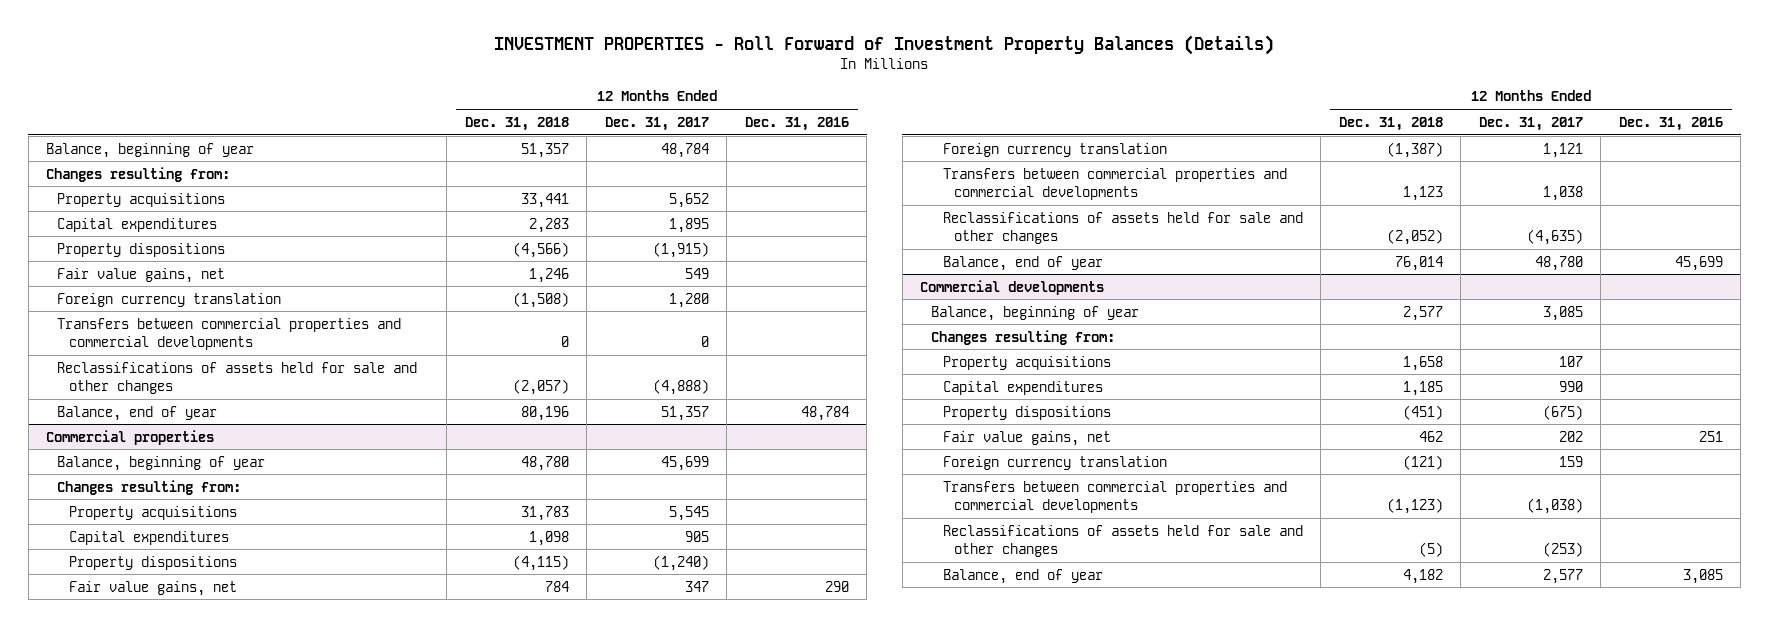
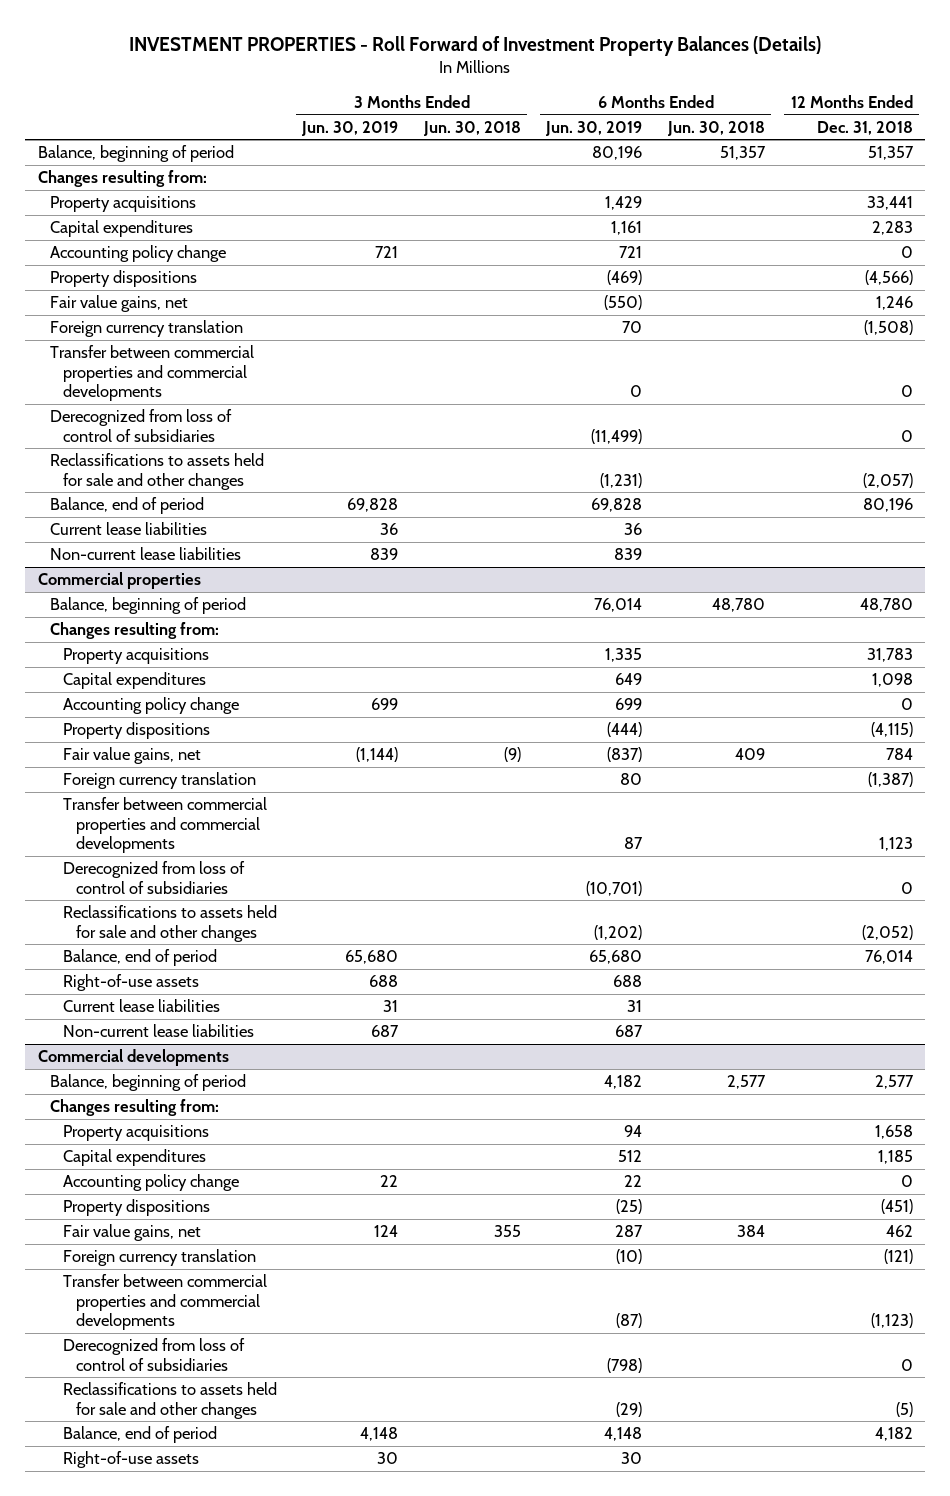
- | 12 Months Ended Dec. 31, 2018 | 12 Months Ended Dec. 31, 2017 | 12 Months Ended Dec. 31, 2016
+ | 3 Months Ended Jun. 30, 2019 | 3 Months Ended Jun. 30, 2018 | 6 Months Ended Jun. 30, 2019 | 6 Months Ended Jun. 30, 2018 | 12 Months Ended Dec. 31, 2018
- Balance, beginning of year | 51,357 | 48,784 |
+ Balance, beginning of period | | | 80,196 | 51,357 | 51,357
+ Accounting policy change | 721 | | 721 | | 0
- Transfers between commercial properties and commercial developments | 0 | 0 |
- Reclassifications of assets held for sale and other changes | (2,057) | (4,888) |
- Balance, end of year | 80,196 | 51,357 | 48,784
+ Transfer between commercial properties and commercial developments | | | 0 | | 0
+ Derecognized from loss of control of subsidiaries | | | (11,499) | | 0
+ Reclassifications to assets held for sale and other changes | | | (1,231) | | (2,057)
+ Balance, end of period | 69,828 | | 69,828 | | 80,196
+ Current lease liabilities | 36 | | 36 | |
+ Non-current lease liabilities | 839 | | 839 | |
@ Commercial properties
- Balance, beginning of year | 48,780 | 45,699 |
+ Balance, beginning of period | | | 76,014 | 48,780 | 48,780
+ Accounting policy change | 699 | | 699 | | 0
- Transfers between commercial properties and commercial developments | 1,123 | 1,038 |
- Reclassifications of assets held for sale and other changes | (2,052) | (4,635) |
- Balance, end of year | 76,014 | 48,780 | 45,699
+ Transfer between commercial properties and commercial developments | | | 87 | | 1,123
+ Derecognized from loss of control of subsidiaries | | | (10,701) | | 0
+ Reclassifications to assets held for sale and other changes | | | (1,202) | | (2,052)
+ Balance, end of period | 65,680 | | 65,680 | | 76,014
+ Right-of-use assets | 688 | | 688 | |
+ Current lease liabilities | 31 | | 31 | |
+ Non-current lease liabilities | 687 | | 687 | |
@ Commercial developments
- Balance, beginning of year | 2,577 | 3,085 |
+ Balance, beginning of period | | | 4,182 | 2,577 | 2,577
+ Accounting policy change | 22 | | 22 | | 0
- Transfers between commercial properties and commercial developments | (1,123) | (1,038) |
- Reclassifications of assets held for sale and other changes | (5) | (253) |
- Balance, end of year | 4,182 | 2,577 | 3,085
+ Transfer between commercial properties and commercial developments | | | (87) | | (1,123)
+ Derecognized from loss of control of subsidiaries | | | (798) | | 0
+ Reclassifications to assets held for sale and other changes | | | (29) | | (5)
+ Balance, end of period | 4,148 | | 4,148 | | 4,182
+ Right-of-use assets | 30 | | 30 | |

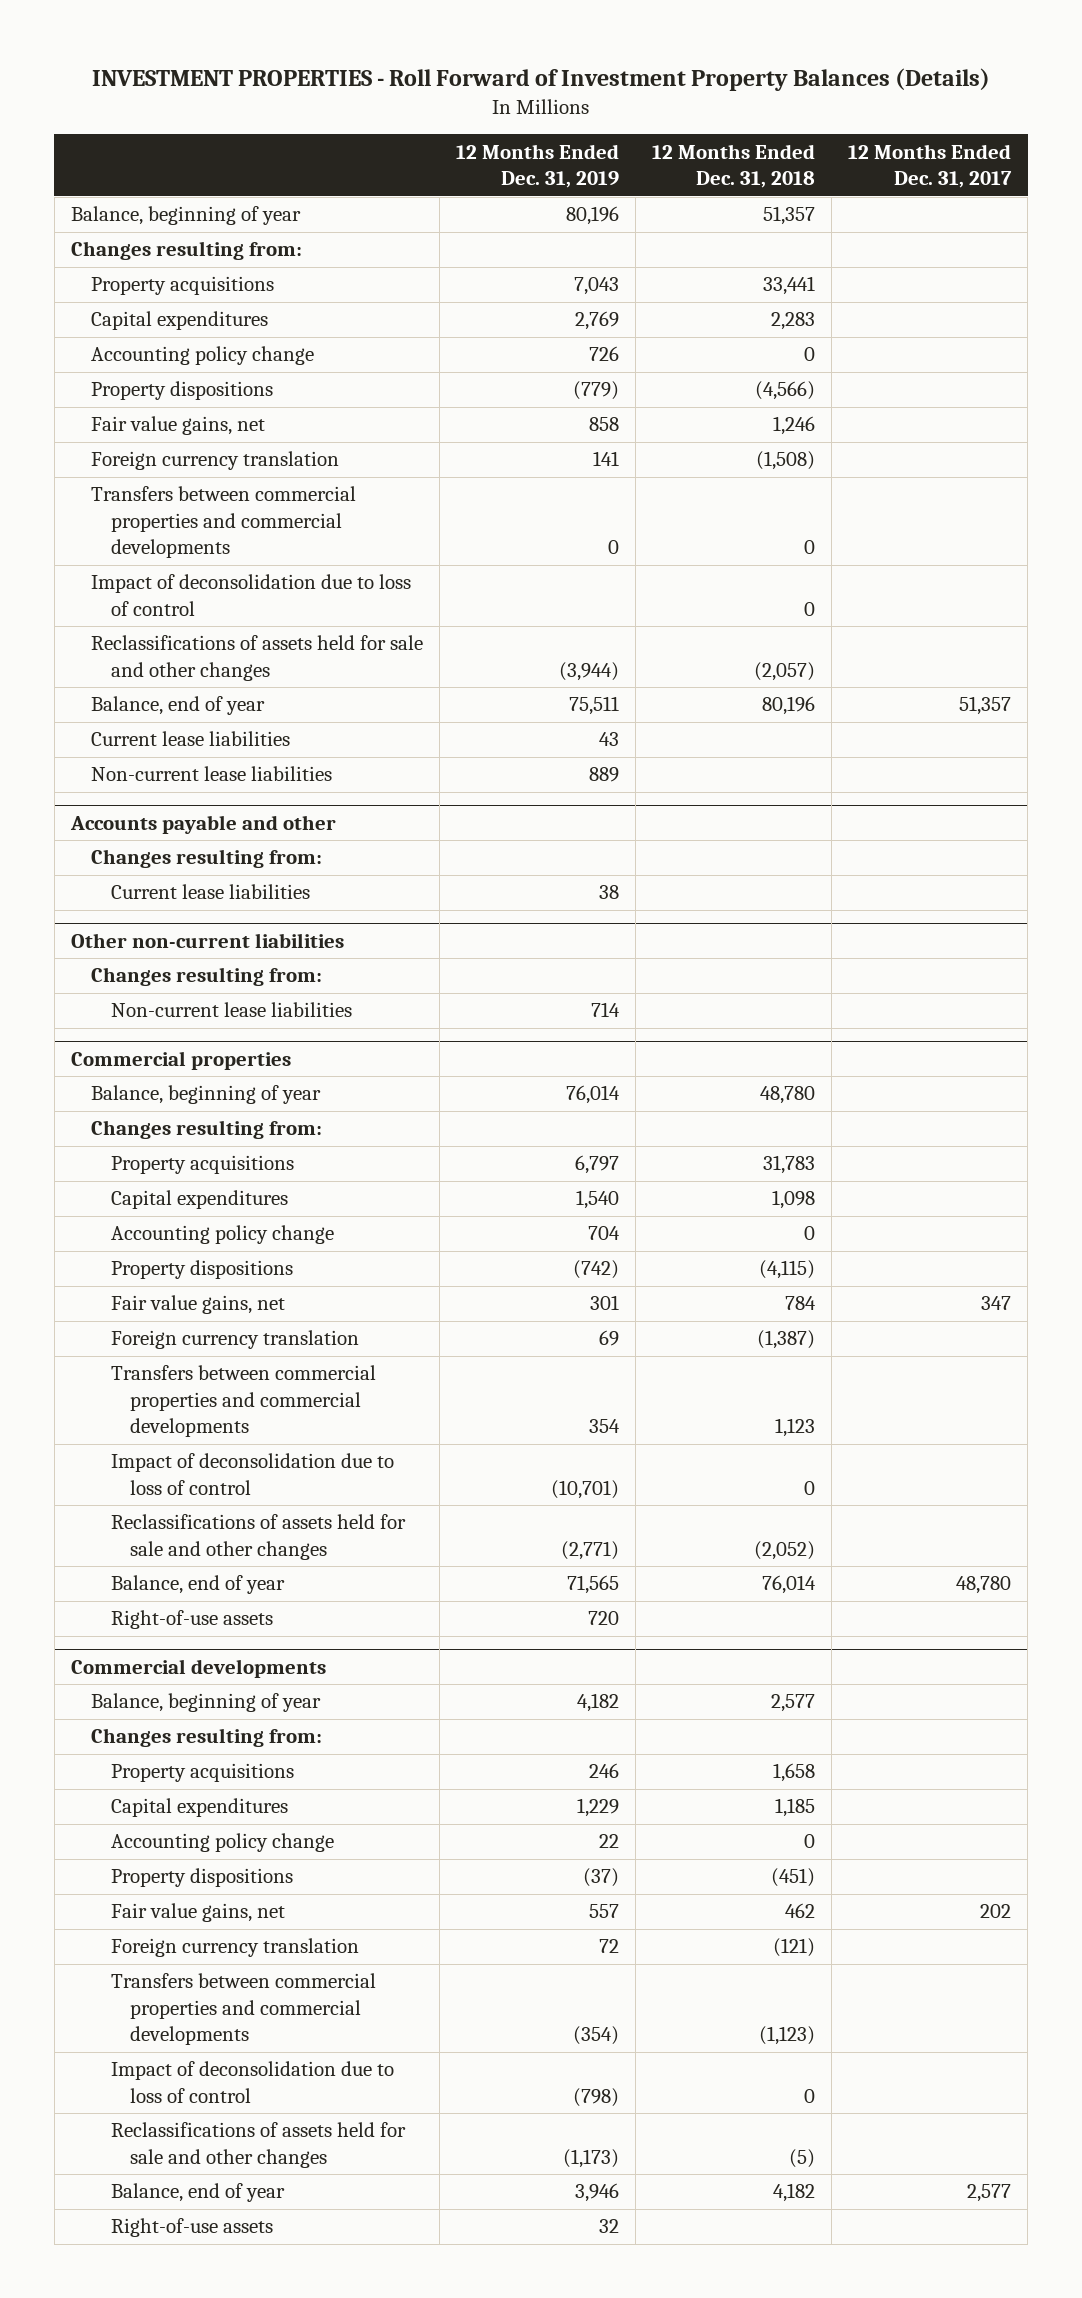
- | 3 Months Ended Jun. 30, 2019 | 3 Months Ended Jun. 30, 2018 | 6 Months Ended Jun. 30, 2019 | 6 Months Ended Jun. 30, 2018 | 12 Months Ended Dec. 31, 2018
+ | 12 Months Ended Dec. 31, 2019 | 12 Months Ended Dec. 31, 2018 | 12 Months Ended Dec. 31, 2017
- Balance, beginning of period | | | 80,196 | 51,357 | 51,357
+ Balance, beginning of year | 80,196 | 51,357 |
- Transfer between commercial properties and commercial developments | | | 0 | | 0
- Derecognized from loss of control of subsidiaries | | | (11,499) | | 0
- Reclassifications to assets held for sale and other changes | | | (1,231) | | (2,057)
- Balance, end of period | 69,828 | | 69,828 | | 80,196
+ Transfers between commercial properties and commercial developments | 0 | 0 |
+ Impact of deconsolidation due to loss of control | | 0 |
+ Reclassifications of assets held for sale and other changes | (3,944) | (2,057) |
+ Balance, end of year | 75,511 | 80,196 | 51,357
+ Accounts payable and other
+ Changes resulting from:
+ Current lease liabilities | 38 | |
+ Other non-current liabilities
+ Changes resulting from:
+ Non-current lease liabilities | 714 | |
@ Commercial properties
- Balance, beginning of period | | | 76,014 | 48,780 | 48,780
+ Balance, beginning of year | 76,014 | 48,780 |
- Transfer between commercial properties and commercial developments | | | 87 | | 1,123
- Derecognized from loss of control of subsidiaries | | | (10,701) | | 0
- Reclassifications to assets held for sale and other changes | | | (1,202) | | (2,052)
- Balance, end of period | 65,680 | | 65,680 | | 76,014
+ Transfers between commercial properties and commercial developments | 354 | 1,123 |
+ Impact of deconsolidation due to loss of control | (10,701) | 0 |
+ Reclassifications of assets held for sale and other changes | (2,771) | (2,052) |
+ Balance, end of year | 71,565 | 76,014 | 48,780
- Current lease liabilities | 31 | | 31 | |
- Non-current lease liabilities | 687 | | 687 | |
@ Commercial developments
- Balance, beginning of period | | | 4,182 | 2,577 | 2,577
+ Balance, beginning of year | 4,182 | 2,577 |
- Transfer between commercial properties and commercial developments | | | (87) | | (1,123)
- Derecognized from loss of control of subsidiaries | | | (798) | | 0
- Reclassifications to assets held for sale and other changes | | | (29) | | (5)
- Balance, end of period | 4,148 | | 4,148 | | 4,182
+ Transfers between commercial properties and commercial developments | (354) | (1,123) |
+ Impact of deconsolidation due to loss of control | (798) | 0 |
+ Reclassifications of assets held for sale and other changes | (1,173) | (5) |
+ Balance, end of year | 3,946 | 4,182 | 2,577

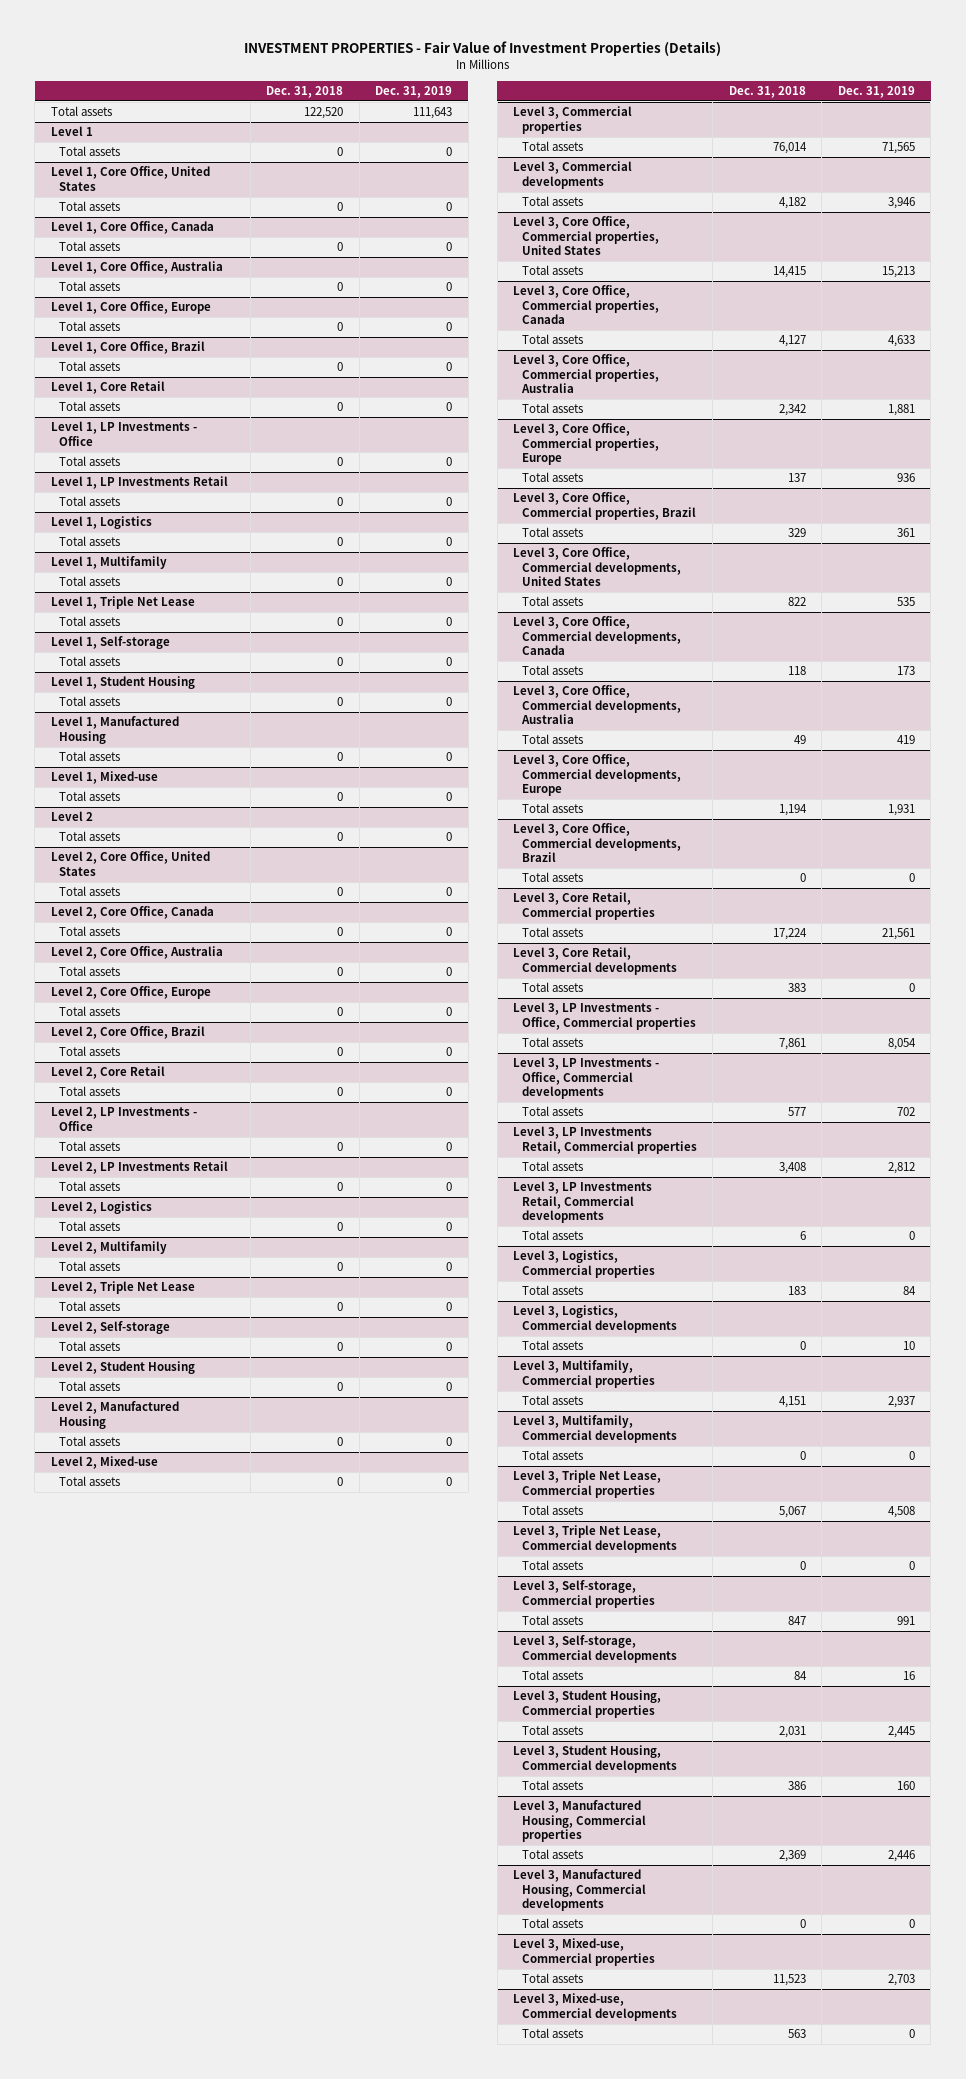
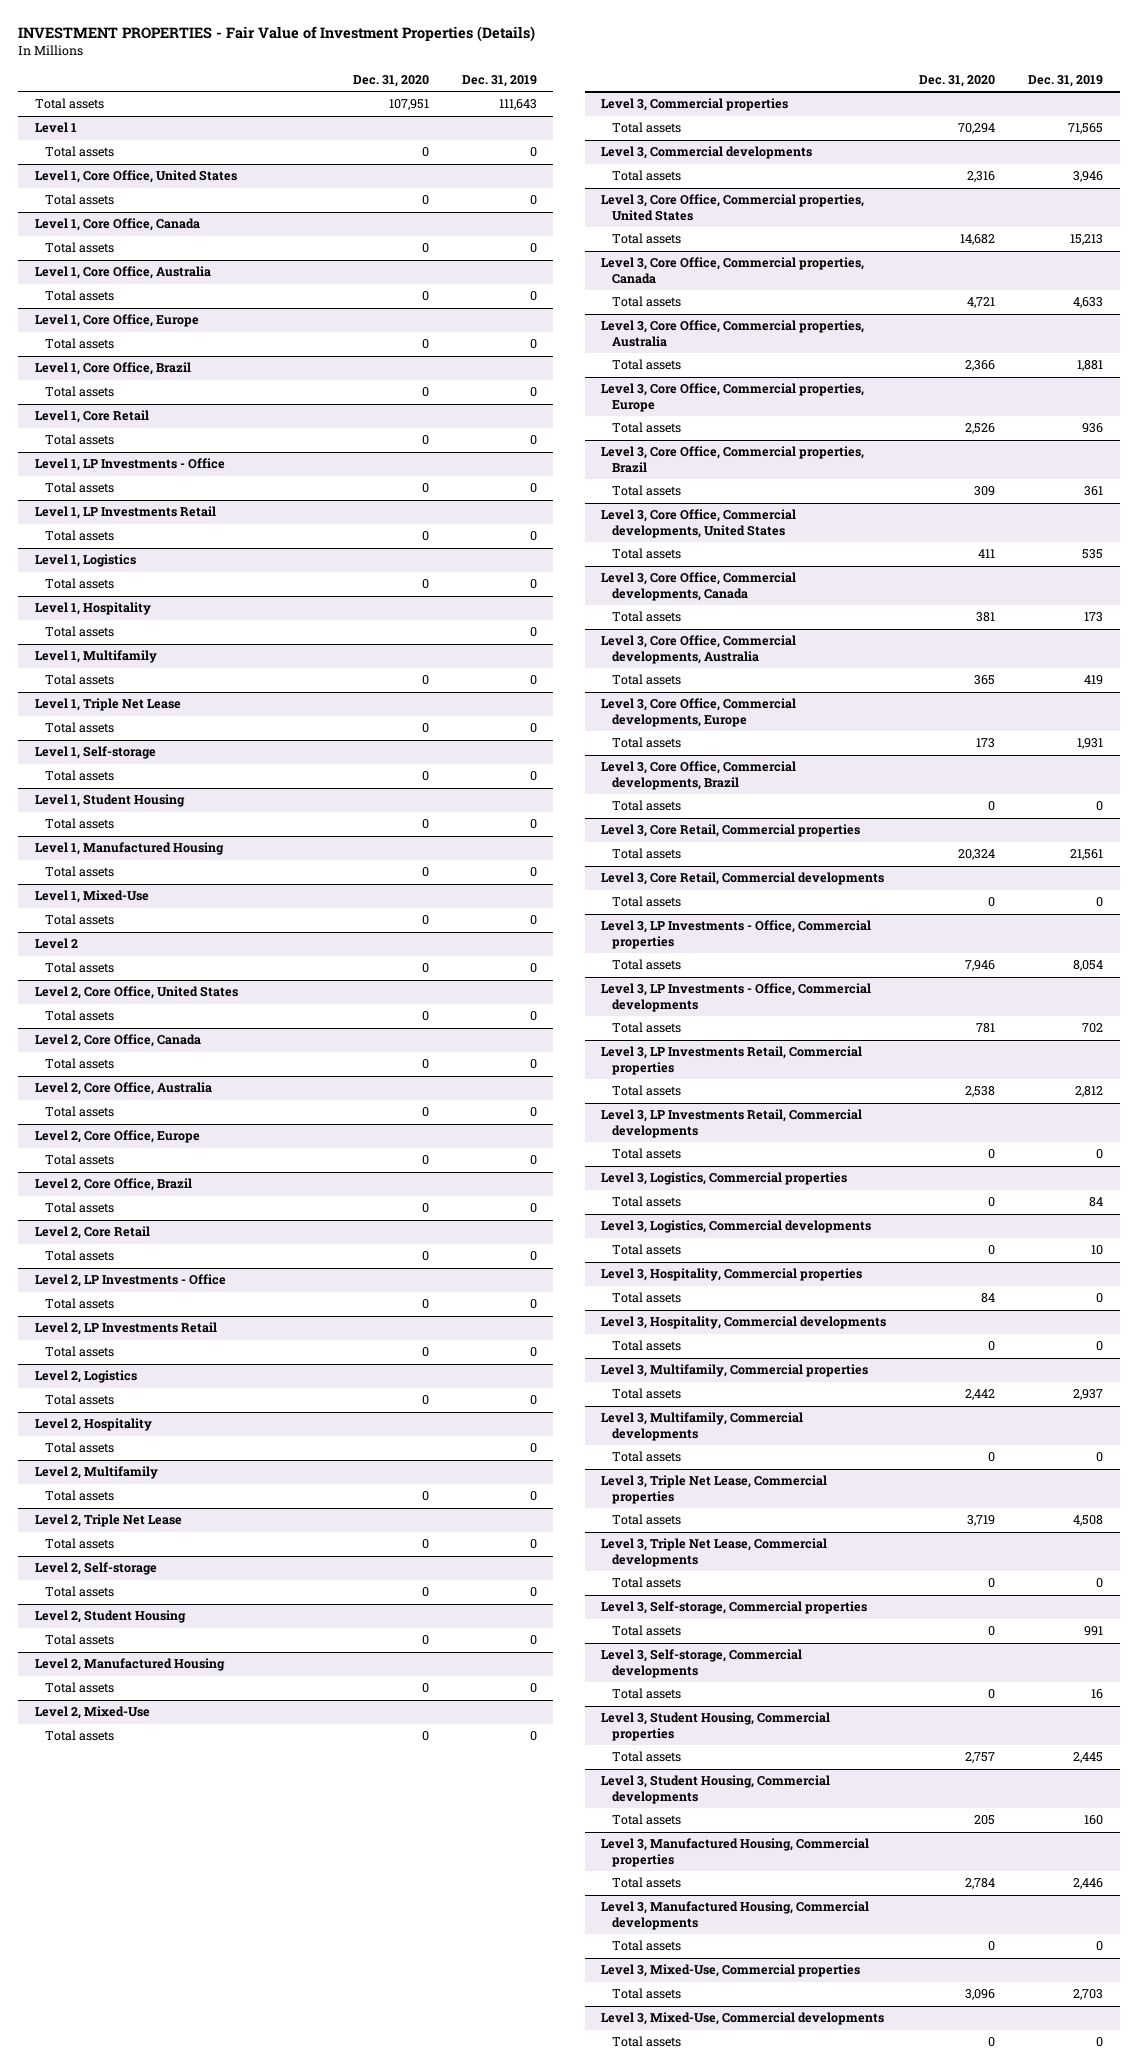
- | Dec. 31, 2018 | Dec. 31, 2019
+ | Dec. 31, 2020 | Dec. 31, 2019
+ Level 1, Hospitality
+ Total assets | | 0
- Level 1, Mixed-use
+ Level 1, Mixed-Use
+ Level 2, Hospitality
+ Total assets | | 0
- Level 2, Mixed-use
+ Level 2, Mixed-Use
+ Level 3, Hospitality, Commercial properties
+ Total assets | 84 | 0
+ Level 3, Hospitality, Commercial developments
+ Total assets | 0 | 0
- Level 3, Mixed-use, Commercial properties
+ Level 3, Mixed-Use, Commercial properties
- Level 3, Mixed-use, Commercial developments
+ Level 3, Mixed-Use, Commercial developments

